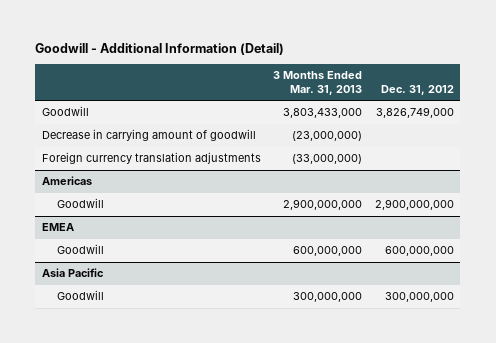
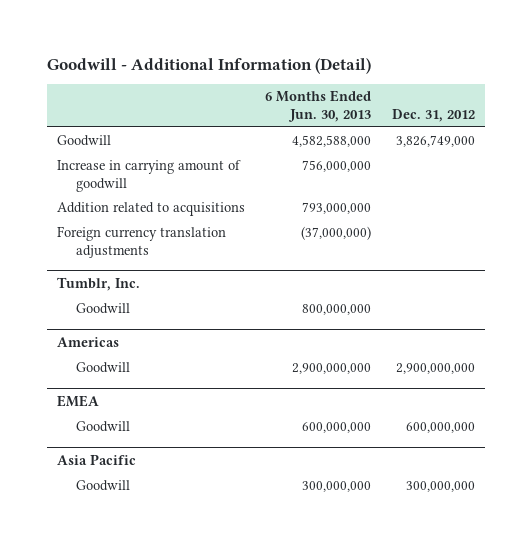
- | 3 Months Ended Mar. 31, 2013 | Dec. 31, 2012
+ | 6 Months Ended Jun. 30, 2013 | Dec. 31, 2012
- Decrease in carrying amount of goodwill | (23,000,000) |
+ Increase in carrying amount of goodwill | 756,000,000 |
+ Addition related to acquisitions | 793,000,000 |
+ Tumblr, Inc.
+ Goodwill | 800,000,000 |

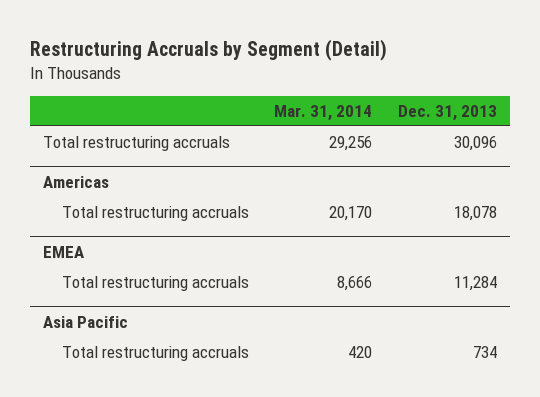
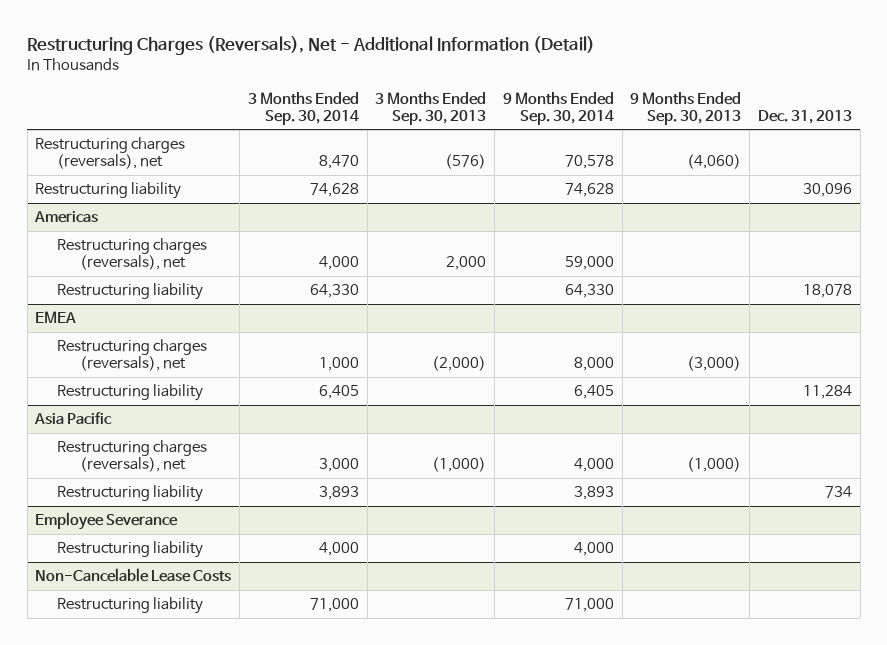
- Restructuring Accruals by Segment (Detail)
+ Restructuring Charges (Reversals), Net - Additional Information (Detail)
- | Mar. 31, 2014 | Dec. 31, 2013
+ | 3 Months Ended Sep. 30, 2014 | 3 Months Ended Sep. 30, 2013 | 9 Months Ended Sep. 30, 2014 | 9 Months Ended Sep. 30, 2013 | Dec. 31, 2013
- Total restructuring accruals | 29,256 | 30,096
+ Restructuring charges (reversals), net | 8,470 | (576) | 70,578 | (4,060) |
+ Restructuring liability | 74,628 | | 74,628 | | 30,096
@ Americas
- Total restructuring accruals | 20,170 | 18,078
+ Restructuring charges (reversals), net | 4,000 | 2,000 | 59,000 | |
+ Restructuring liability | 64,330 | | 64,330 | | 18,078
@ EMEA
- Total restructuring accruals | 8,666 | 11,284
+ Restructuring charges (reversals), net | 1,000 | (2,000) | 8,000 | (3,000) |
+ Restructuring liability | 6,405 | | 6,405 | | 11,284
@ Asia Pacific
- Total restructuring accruals | 420 | 734
+ Restructuring charges (reversals), net | 3,000 | (1,000) | 4,000 | (1,000) |
+ Restructuring liability | 3,893 | | 3,893 | | 734
+ Employee Severance
+ Restructuring liability | 4,000 | | 4,000 | |
+ Non-Cancelable Lease Costs
+ Restructuring liability | 71,000 | | 71,000 | |

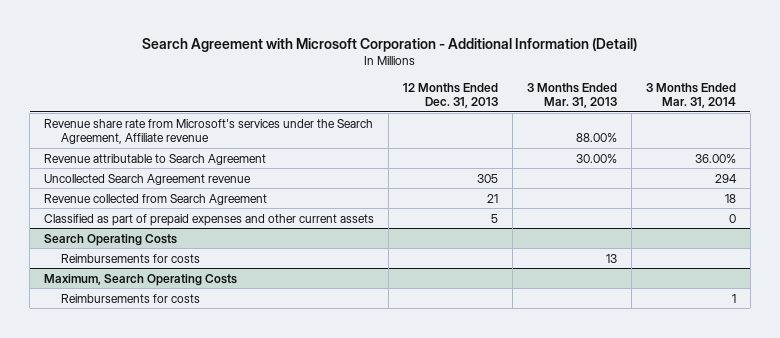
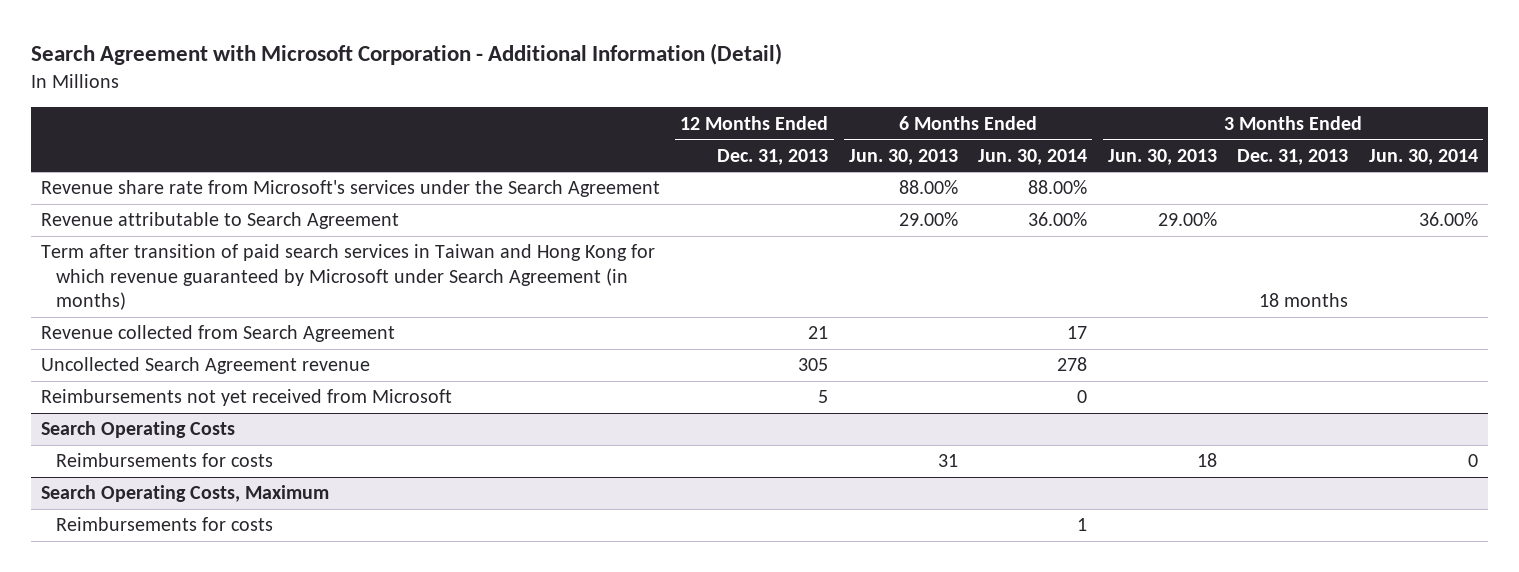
- | 12 Months Ended Dec. 31, 2013 | 3 Months Ended Mar. 31, 2013 | 3 Months Ended Mar. 31, 2014
+ | 12 Months Ended Dec. 31, 2013 | 6 Months Ended Jun. 30, 2013 | 6 Months Ended Jun. 30, 2014 | 3 Months Ended Jun. 30, 2013 | 3 Months Ended Dec. 31, 2013 | 3 Months Ended Jun. 30, 2014
- Revenue share rate from Microsoft's services under the Search Agreement, Affiliate revenue | | 88.00% |
+ Revenue share rate from Microsoft's services under the Search Agreement | | 88.00% | 88.00% | | |
+ Term after transition of paid search services in Taiwan and Hong Kong for which revenue guaranteed by Microsoft under Search Agreement (in months) | | | | | 18 months |
- Classified as part of prepaid expenses and other current assets | 5 | | 0
moved down: Uncollected Search Agreement revenue | 305 | | 278 | | |
+ Reimbursements not yet received from Microsoft | 5 | | 0 | | |
- Maximum, Search Operating Costs
+ Search Operating Costs, Maximum

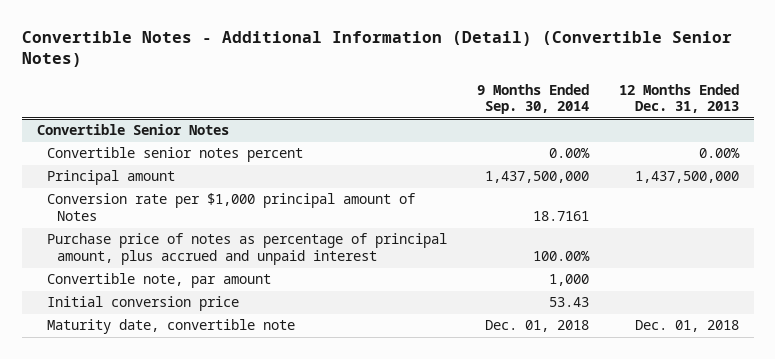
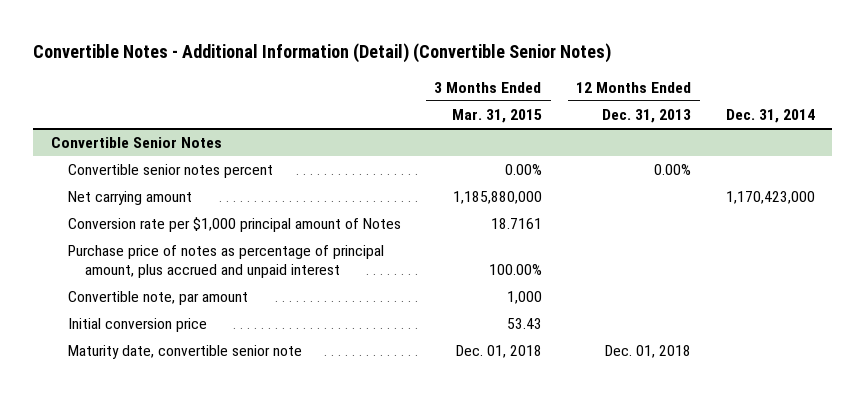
- | 9 Months Ended Sep. 30, 2014 | 12 Months Ended Dec. 31, 2013
+ | 3 Months Ended Mar. 31, 2015 | 12 Months Ended Dec. 31, 2013 | Dec. 31, 2014
@ Convertible Senior Notes
- Principal amount | 1,437,500,000 | 1,437,500,000
+ Net carrying amount | 1,185,880,000 | | 1,170,423,000
- Maturity date, convertible note | Dec. 01, 2018 | Dec. 01, 2018
+ Maturity date, convertible senior note | Dec. 01, 2018 | Dec. 01, 2018 |

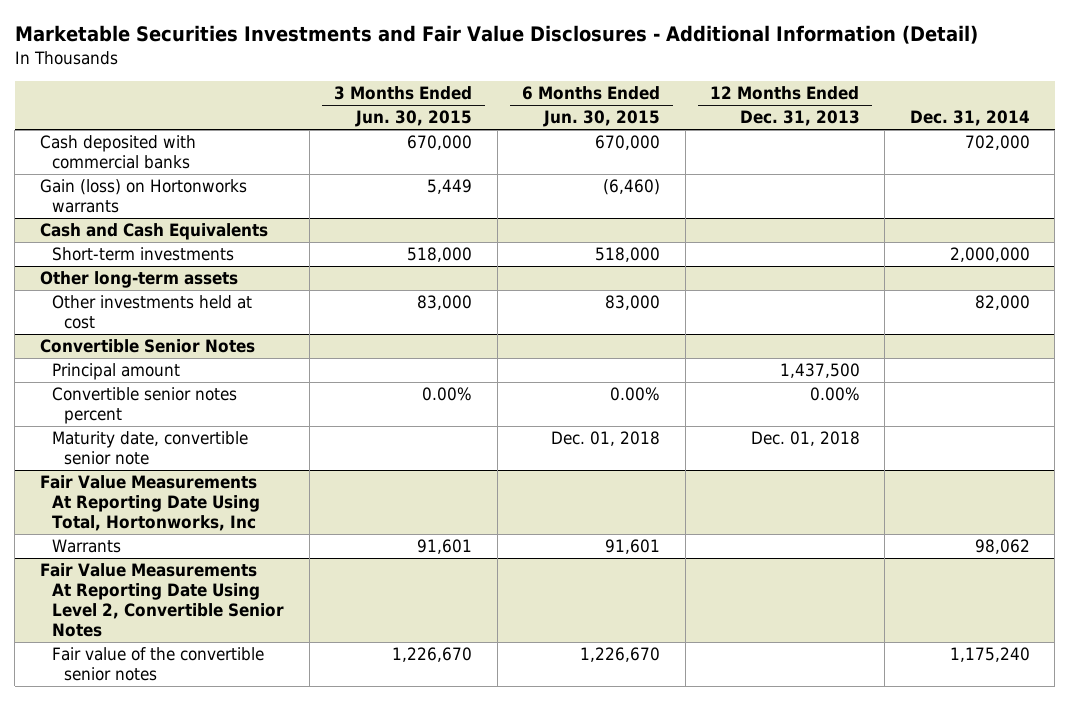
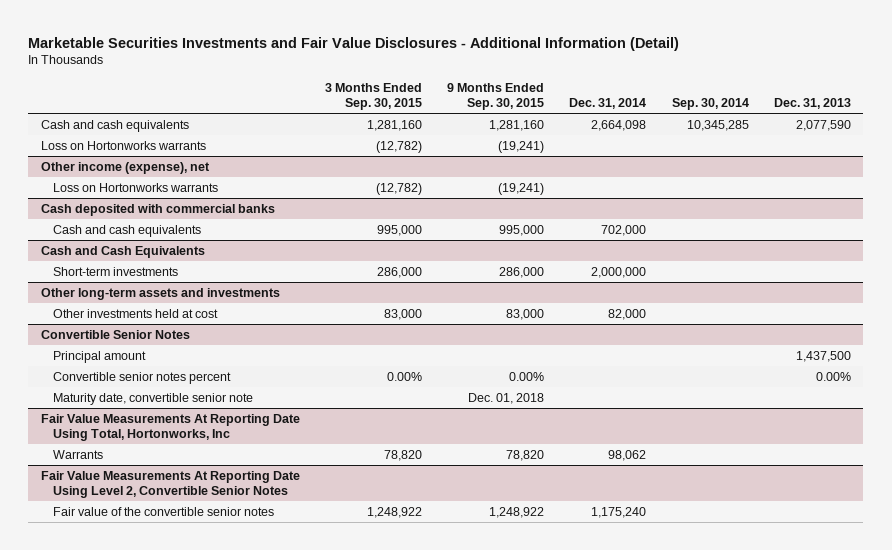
- | 3 Months Ended Jun. 30, 2015 | 6 Months Ended Jun. 30, 2015 | 12 Months Ended Dec. 31, 2013 | Dec. 31, 2014
+ | 3 Months Ended Sep. 30, 2015 | 9 Months Ended Sep. 30, 2015 | Dec. 31, 2014 | Sep. 30, 2014 | Dec. 31, 2013
- Cash deposited with commercial banks | 670,000 | 670,000 | | 702,000
- Gain (loss) on Hortonworks warrants | 5,449 | (6,460) | |
+ Cash and cash equivalents | 1,281,160 | 1,281,160 | 2,664,098 | 10,345,285 | 2,077,590
+ Loss on Hortonworks warrants | (12,782) | (19,241) | | |
+ Other income (expense), net
+ Loss on Hortonworks warrants | (12,782) | (19,241) | | |
+ Cash deposited with commercial banks
+ Cash and cash equivalents | 995,000 | 995,000 | 702,000 | |
- Other long-term assets
+ Other long-term assets and investments

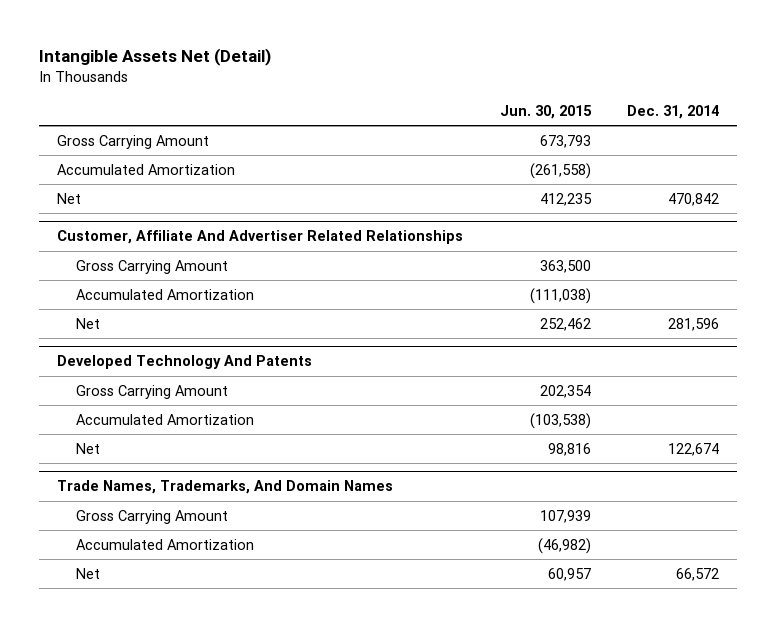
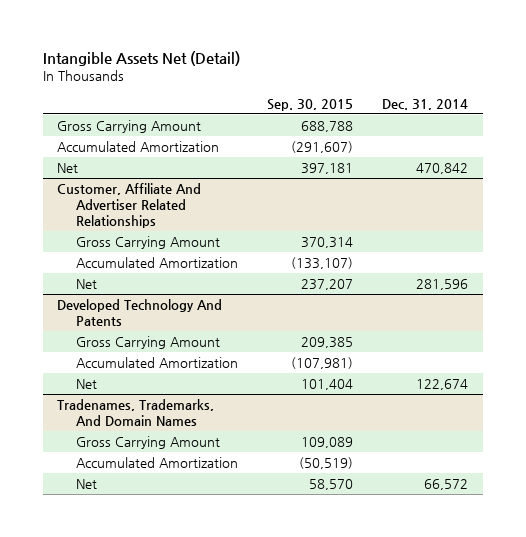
- | Jun. 30, 2015 | Dec. 31, 2014
+ | Sep. 30, 2015 | Dec. 31, 2014
- Trade Names, Trademarks, And Domain Names
+ Tradenames, Trademarks, And Domain Names

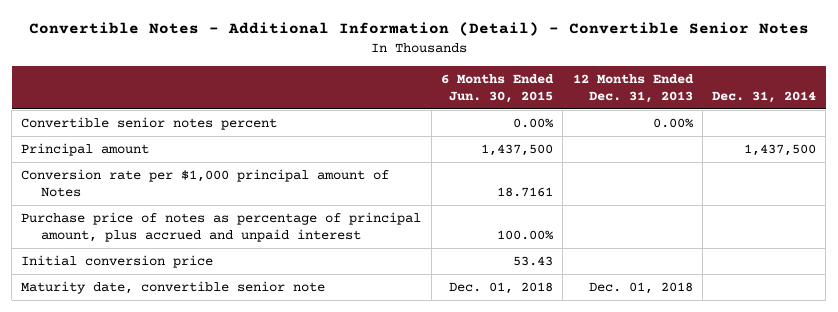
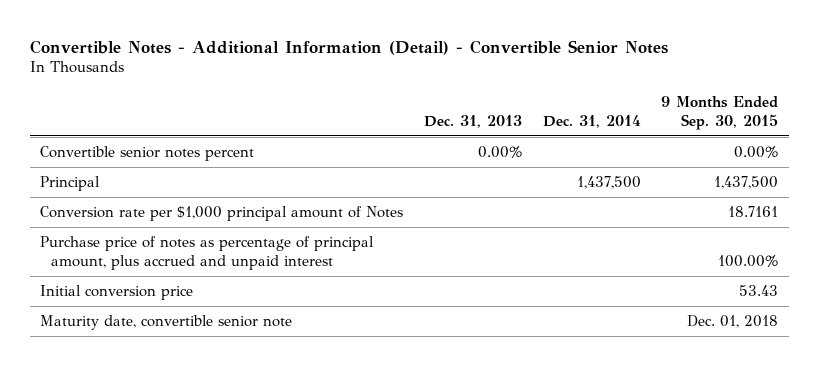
- | 6 Months Ended Jun. 30, 2015 | 12 Months Ended Dec. 31, 2013 | Dec. 31, 2014
+ | Dec. 31, 2013 | Dec. 31, 2014 | 9 Months Ended Sep. 30, 2015
- Principal amount | 1,437,500 | | 1,437,500
+ Principal | | 1,437,500 | 1,437,500

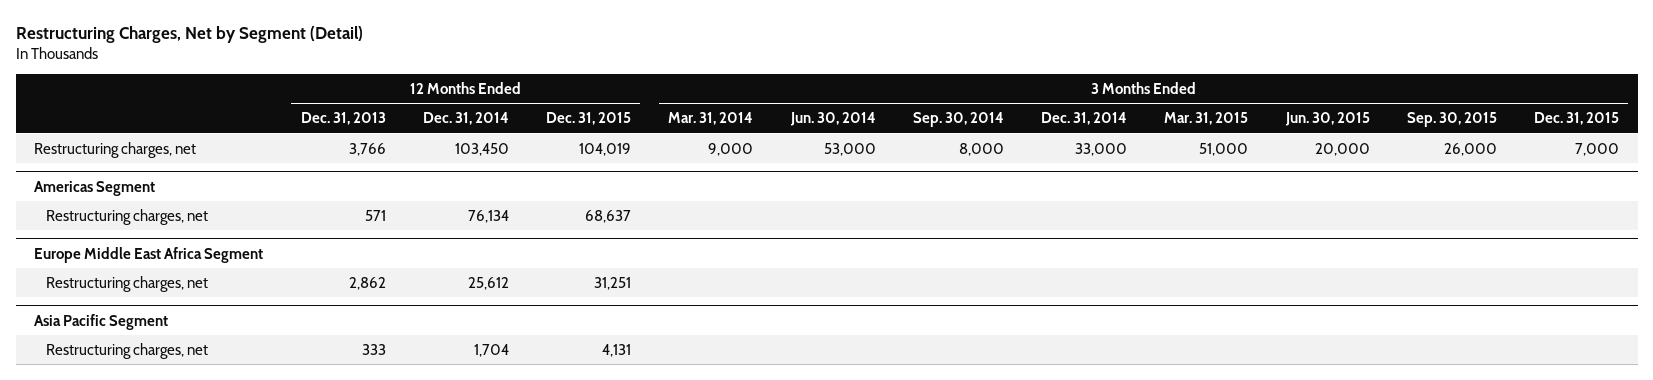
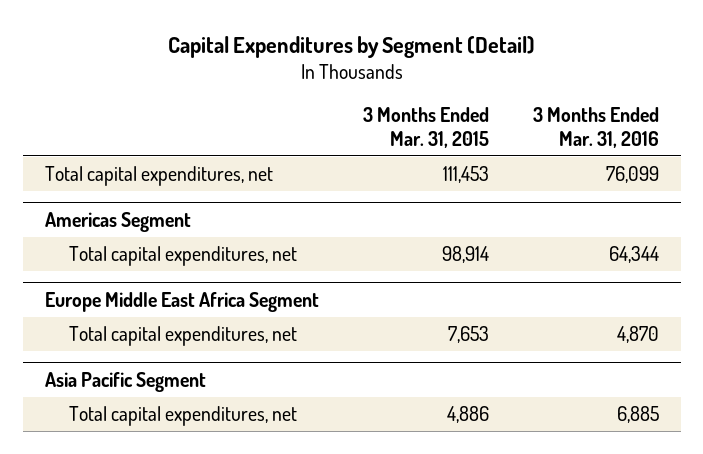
- Restructuring Charges, Net by Segment (Detail)
+ Capital Expenditures by Segment (Detail)
- | 12 Months Ended Dec. 31, 2013 | 12 Months Ended Dec. 31, 2014 | 12 Months Ended Dec. 31, 2015 | 3 Months Ended Mar. 31, 2014 | 3 Months Ended Jun. 30, 2014 | 3 Months Ended Sep. 30, 2014 | 3 Months Ended Dec. 31, 2014 | 3 Months Ended Mar. 31, 2015 | 3 Months Ended Jun. 30, 2015 | 3 Months Ended Sep. 30, 2015 | 3 Months Ended Dec. 31, 2015
+ | 3 Months Ended Mar. 31, 2015 | 3 Months Ended Mar. 31, 2016
- Restructuring charges, net | 3,766 | 103,450 | 104,019 | 9,000 | 53,000 | 8,000 | 33,000 | 51,000 | 20,000 | 26,000 | 7,000
+ Total capital expenditures, net | 111,453 | 76,099
@ Americas Segment
- Restructuring charges, net | 571 | 76,134 | 68,637 | | | | | | | |
+ Total capital expenditures, net | 98,914 | 64,344
@ Europe Middle East Africa Segment
- Restructuring charges, net | 2,862 | 25,612 | 31,251 | | | | | | | |
+ Total capital expenditures, net | 7,653 | 4,870
@ Asia Pacific Segment
- Restructuring charges, net | 333 | 1,704 | 4,131 | | | | | | | |
+ Total capital expenditures, net | 4,886 | 6,885

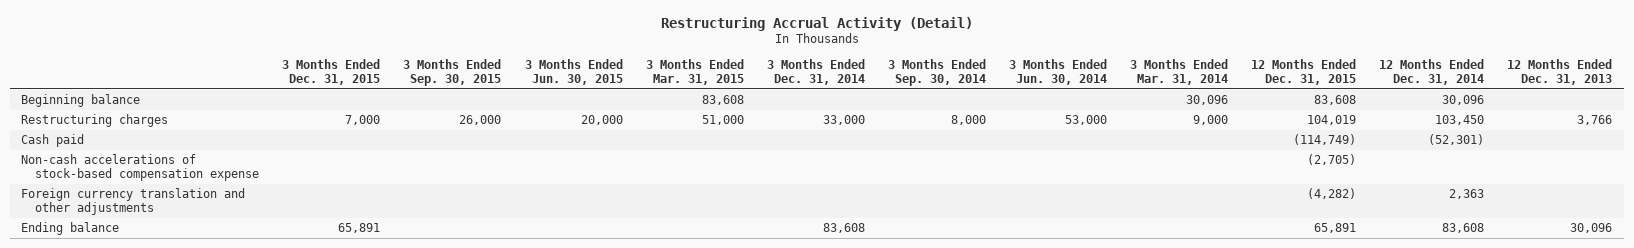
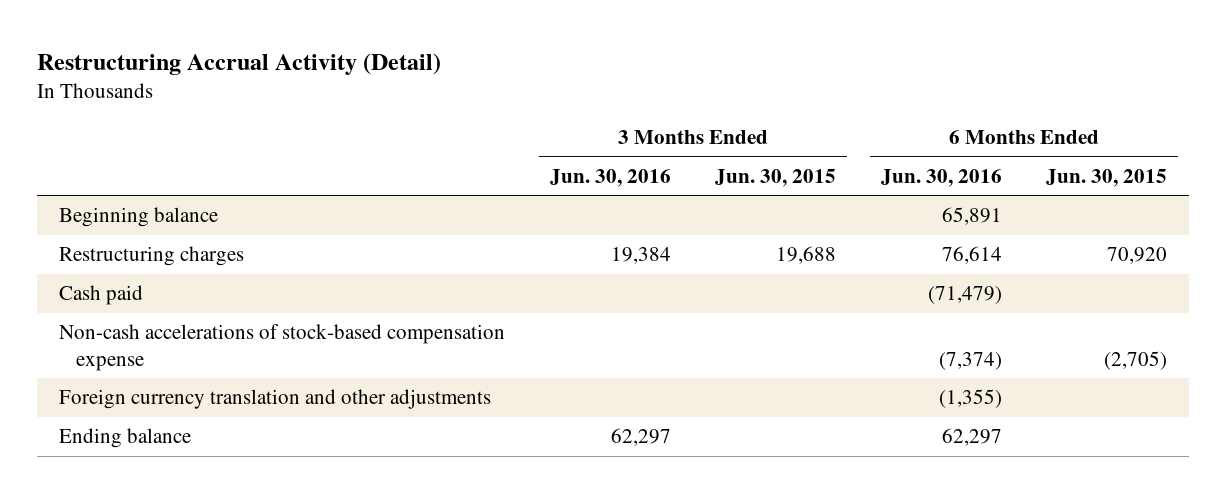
- | 3 Months Ended Dec. 31, 2015 | 3 Months Ended Sep. 30, 2015 | 3 Months Ended Jun. 30, 2015 | 3 Months Ended Mar. 31, 2015 | 3 Months Ended Dec. 31, 2014 | 3 Months Ended Sep. 30, 2014 | 3 Months Ended Jun. 30, 2014 | 3 Months Ended Mar. 31, 2014 | 12 Months Ended Dec. 31, 2015 | 12 Months Ended Dec. 31, 2014 | 12 Months Ended Dec. 31, 2013
+ | 3 Months Ended Jun. 30, 2016 | 3 Months Ended Jun. 30, 2015 | 6 Months Ended Jun. 30, 2016 | 6 Months Ended Jun. 30, 2015
- Restructuring charges | 7,000 | 26,000 | 20,000 | 51,000 | 33,000 | 8,000 | 53,000 | 9,000 | 104,019 | 103,450 | 3,766
+ Restructuring charges | 19,384 | 19,688 | 76,614 | 70,920

